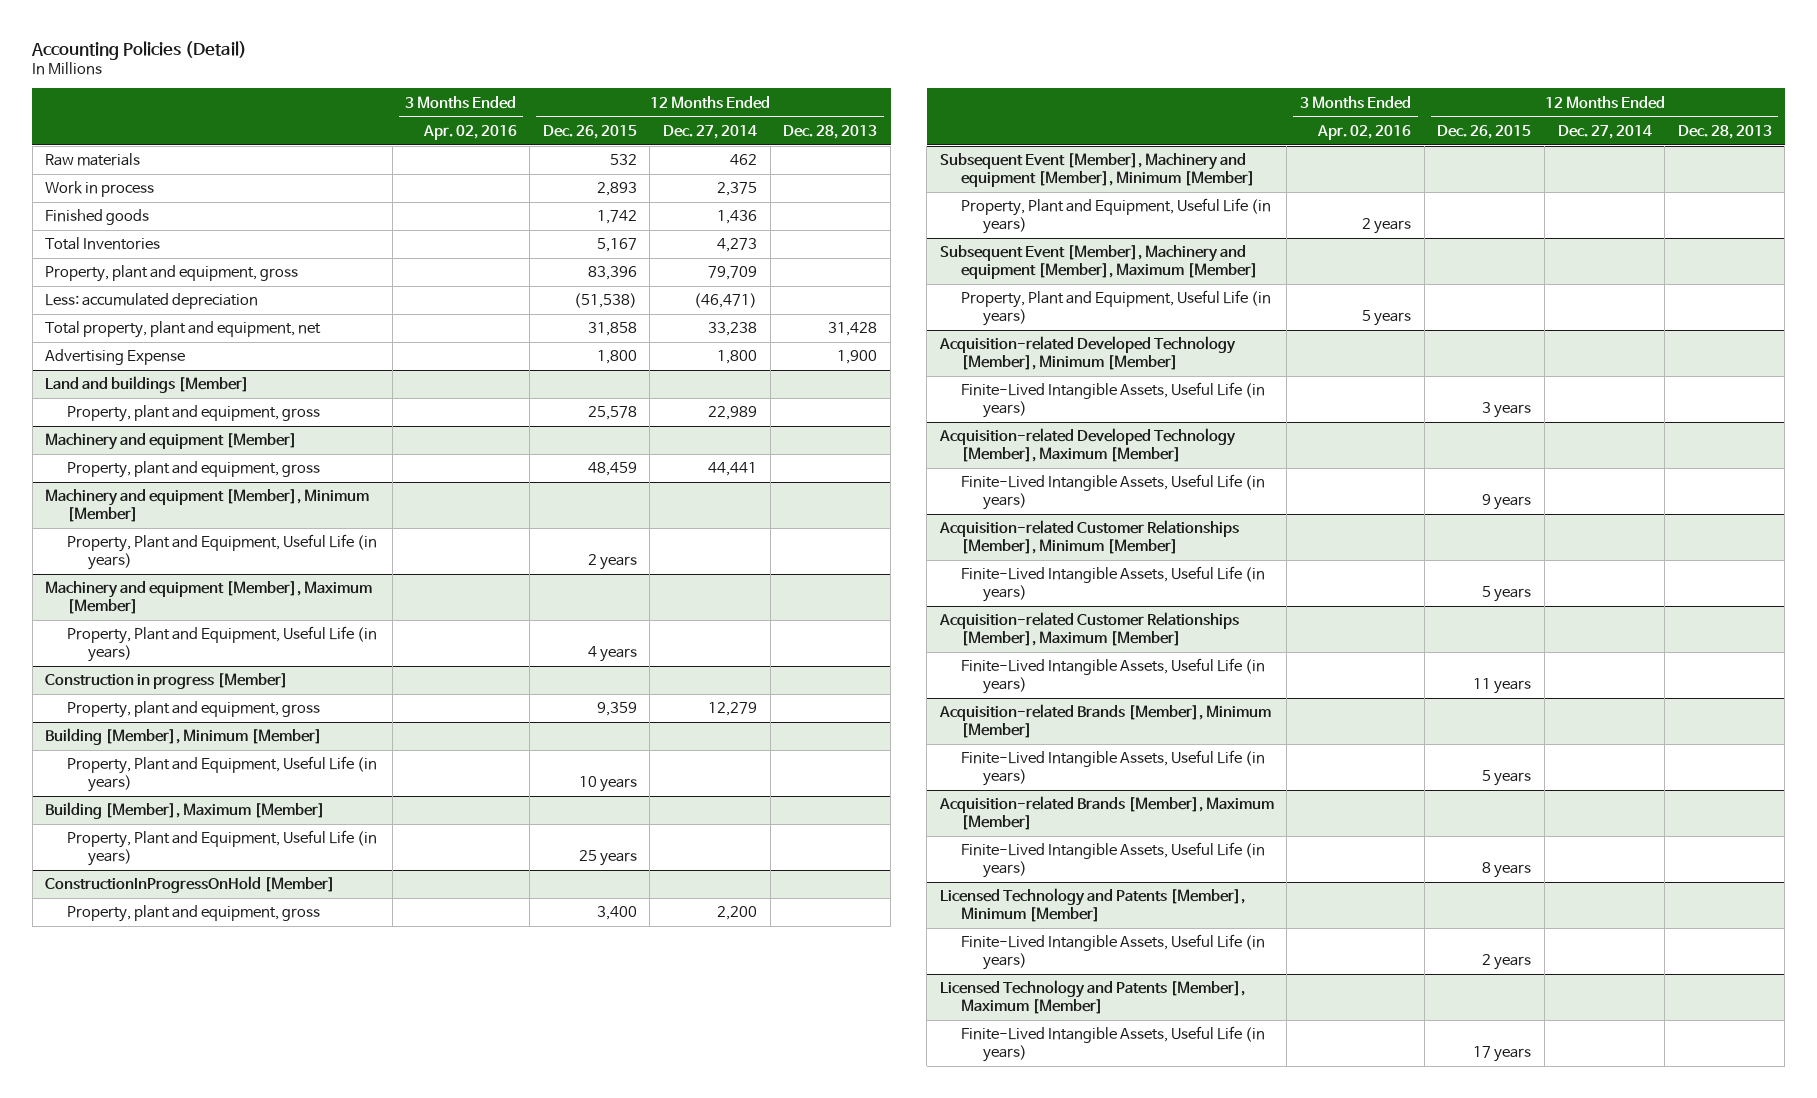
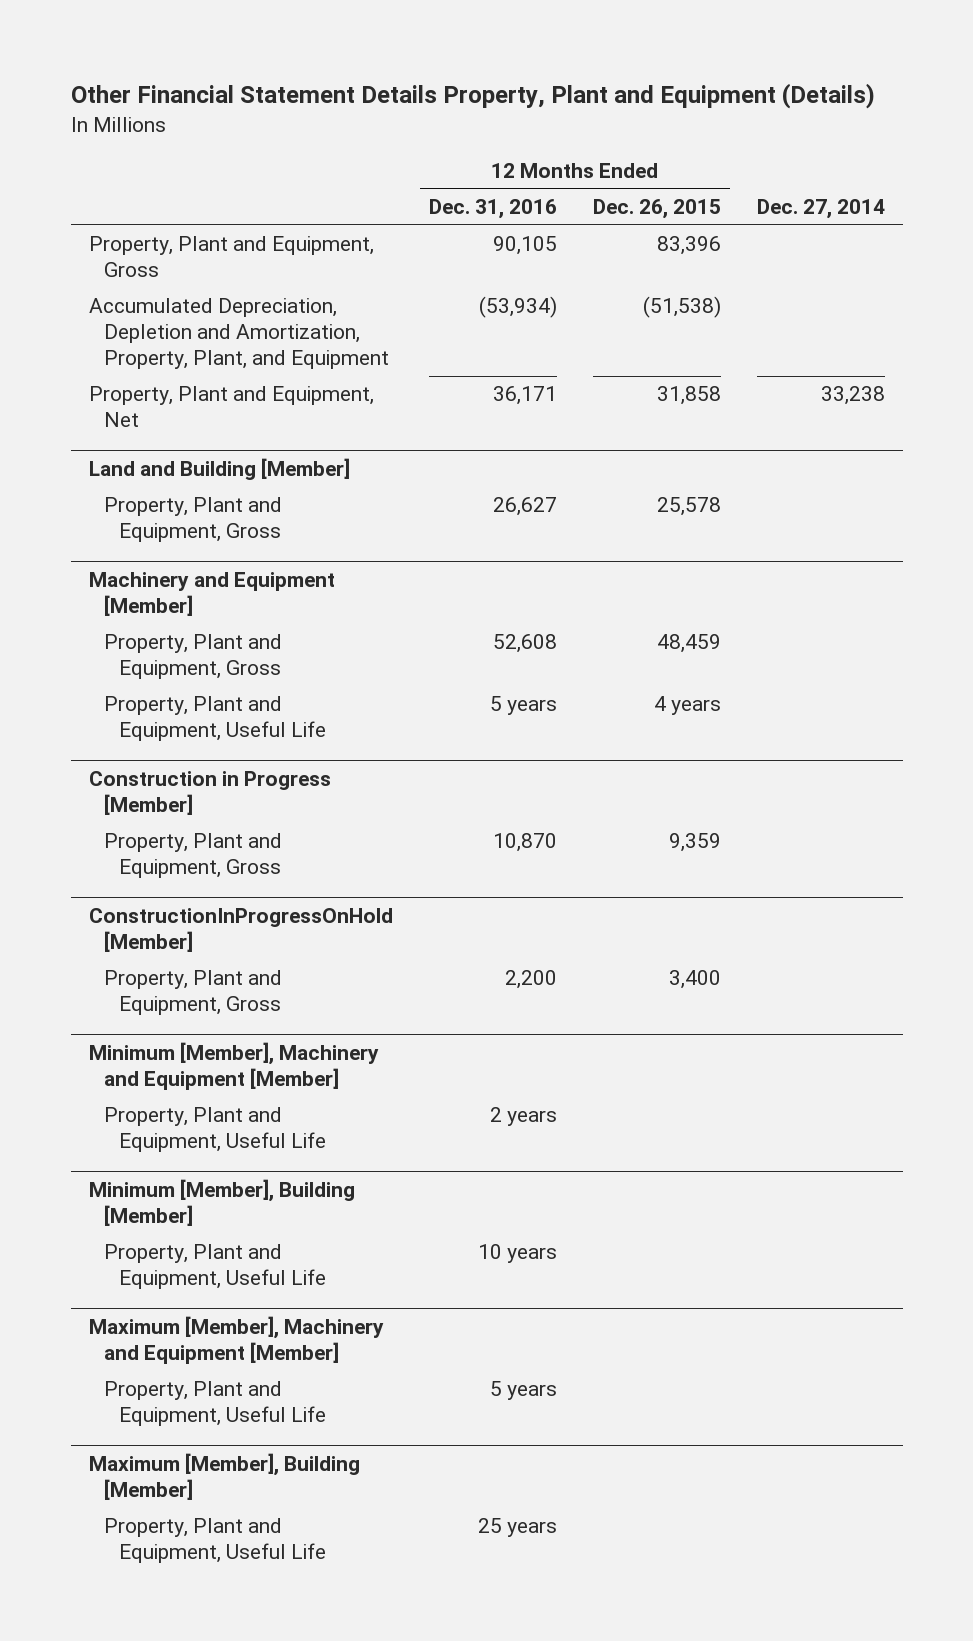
- Accounting Policies (Detail)
+ Other Financial Statement Details Property, Plant and Equipment (Details)
- | 3 Months Ended Apr. 02, 2016 | 12 Months Ended Dec. 26, 2015 | 12 Months Ended Dec. 27, 2014 | 12 Months Ended Dec. 28, 2013
+ | 12 Months Ended Dec. 31, 2016 | 12 Months Ended Dec. 26, 2015 | Dec. 27, 2014
- Raw materials | | 532 | 462 |
- Work in process | | 2,893 | 2,375 |
- Finished goods | | 1,742 | 1,436 |
- Total Inventories | | 5,167 | 4,273 |
- Property, plant and equipment, gross | | 83,396 | 79,709 |
- Less: accumulated depreciation | | (51,538) | (46,471) |
- Total property, plant and equipment, net | | 31,858 | 33,238 | 31,428
- Advertising Expense | | 1,800 | 1,800 | 1,900
- Land and buildings [Member]
- Property, plant and equipment, gross | | 25,578 | 22,989 |
- Machinery and equipment [Member]
- Property, plant and equipment, gross | | 48,459 | 44,441 |
- Machinery and equipment [Member], Minimum [Member]
- Property, Plant and Equipment, Useful Life (in years) | | 2 years | |
- Machinery and equipment [Member], Maximum [Member]
- Property, Plant and Equipment, Useful Life (in years) | | 4 years | |
- Construction in progress [Member]
- Property, plant and equipment, gross | | 9,359 | 12,279 |
- Building [Member], Minimum [Member]
- Property, Plant and Equipment, Useful Life (in years) | | 10 years | |
- Building [Member], Maximum [Member]
- Property, Plant and Equipment, Useful Life (in years) | | 25 years | |
+ Property, Plant and Equipment, Gross | 90,105 | 83,396 |
+ Accumulated Depreciation, Depletion and Amortization, Property, Plant, and Equipment | (53,934) | (51,538) |
+ Property, Plant and Equipment, Net | 36,171 | 31,858 | 33,238
+ Land and Building [Member]
+ Property, Plant and Equipment, Gross | 26,627 | 25,578 |
+ Machinery and Equipment [Member]
+ Property, Plant and Equipment, Gross | 52,608 | 48,459 |
+ Property, Plant and Equipment, Useful Life | 5 years | 4 years |
+ Construction in Progress [Member]
+ Property, Plant and Equipment, Gross | 10,870 | 9,359 |
@ ConstructionInProgressOnHold [Member]
- Property, plant and equipment, gross | | 3,400 | 2,200 |
- Subsequent Event [Member], Machinery and equipment [Member], Minimum [Member]
- Property, Plant and Equipment, Useful Life (in years) | 2 years | | |
- Subsequent Event [Member], Machinery and equipment [Member], Maximum [Member]
- Property, Plant and Equipment, Useful Life (in years) | 5 years | | |
- Acquisition-related Developed Technology [Member], Minimum [Member]
- Finite-Lived Intangible Assets, Useful Life (in years) | | 3 years | |
- Acquisition-related Developed Technology [Member], Maximum [Member]
- Finite-Lived Intangible Assets, Useful Life (in years) | | 9 years | |
- Acquisition-related Customer Relationships [Member], Minimum [Member]
- Finite-Lived Intangible Assets, Useful Life (in years) | | 5 years | |
- Acquisition-related Customer Relationships [Member], Maximum [Member]
- Finite-Lived Intangible Assets, Useful Life (in years) | | 11 years | |
- Acquisition-related Brands [Member], Minimum [Member]
- Finite-Lived Intangible Assets, Useful Life (in years) | | 5 years | |
- Acquisition-related Brands [Member], Maximum [Member]
- Finite-Lived Intangible Assets, Useful Life (in years) | | 8 years | |
- Licensed Technology and Patents [Member], Minimum [Member]
- Finite-Lived Intangible Assets, Useful Life (in years) | | 2 years | |
- Licensed Technology and Patents [Member], Maximum [Member]
- Finite-Lived Intangible Assets, Useful Life (in years) | | 17 years | |
@ ConstructionInProgressOnHold [Member]
+ Property, Plant and Equipment, Gross | 2,200 | 3,400 |
+ Minimum [Member], Machinery and Equipment [Member]
+ Property, Plant and Equipment, Useful Life | 2 years | |
+ Minimum [Member], Building [Member]
+ Property, Plant and Equipment, Useful Life | 10 years | |
+ Maximum [Member], Machinery and Equipment [Member]
+ Property, Plant and Equipment, Useful Life | 5 years | |
+ Maximum [Member], Building [Member]
+ Property, Plant and Equipment, Useful Life | 25 years | |

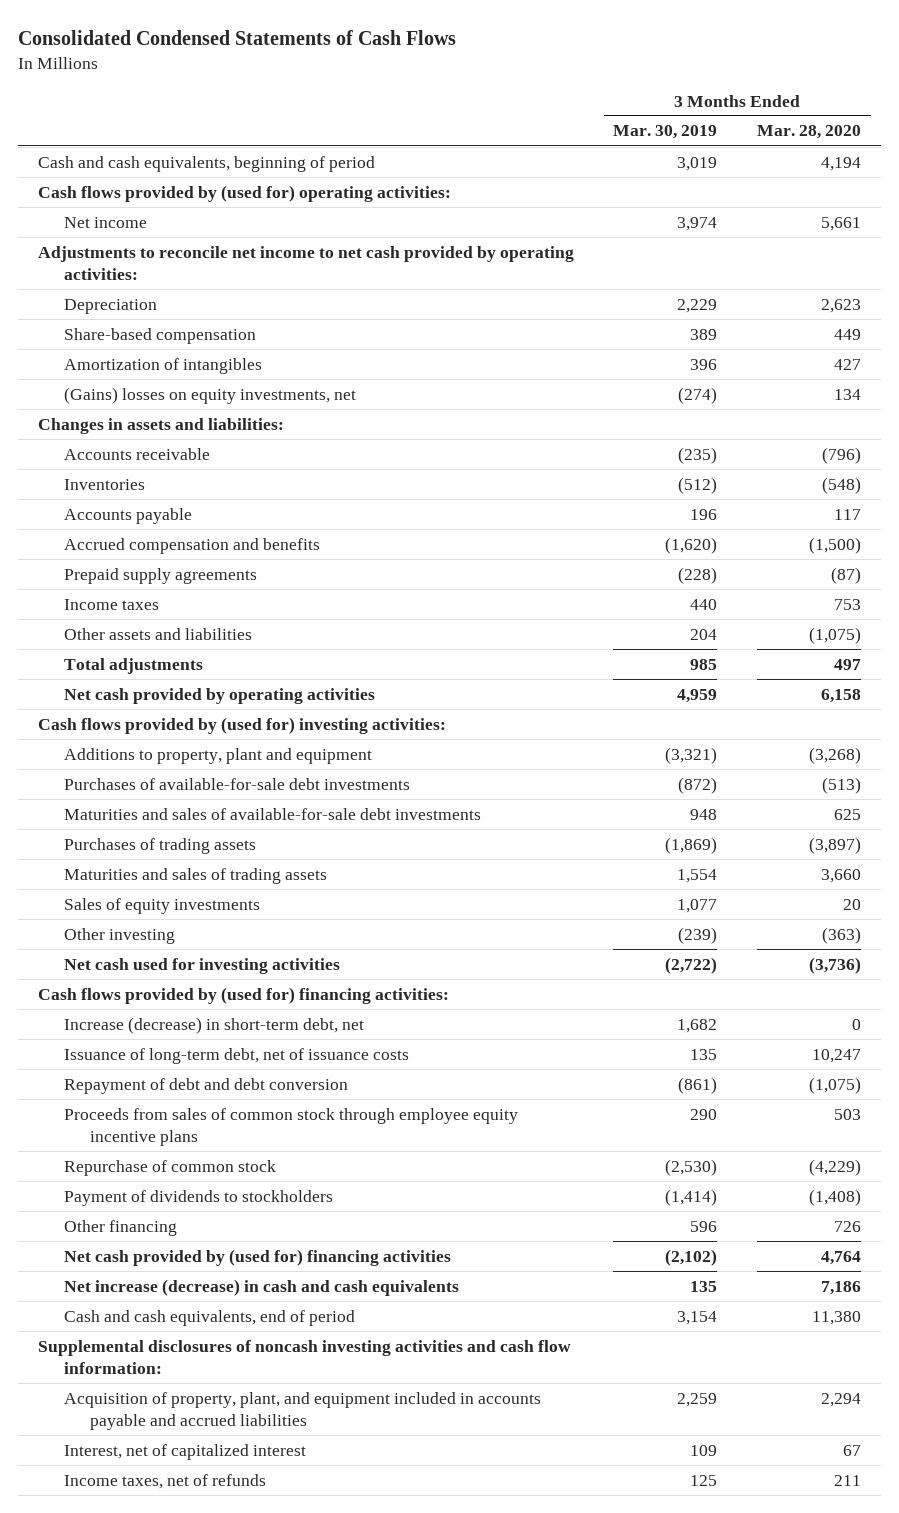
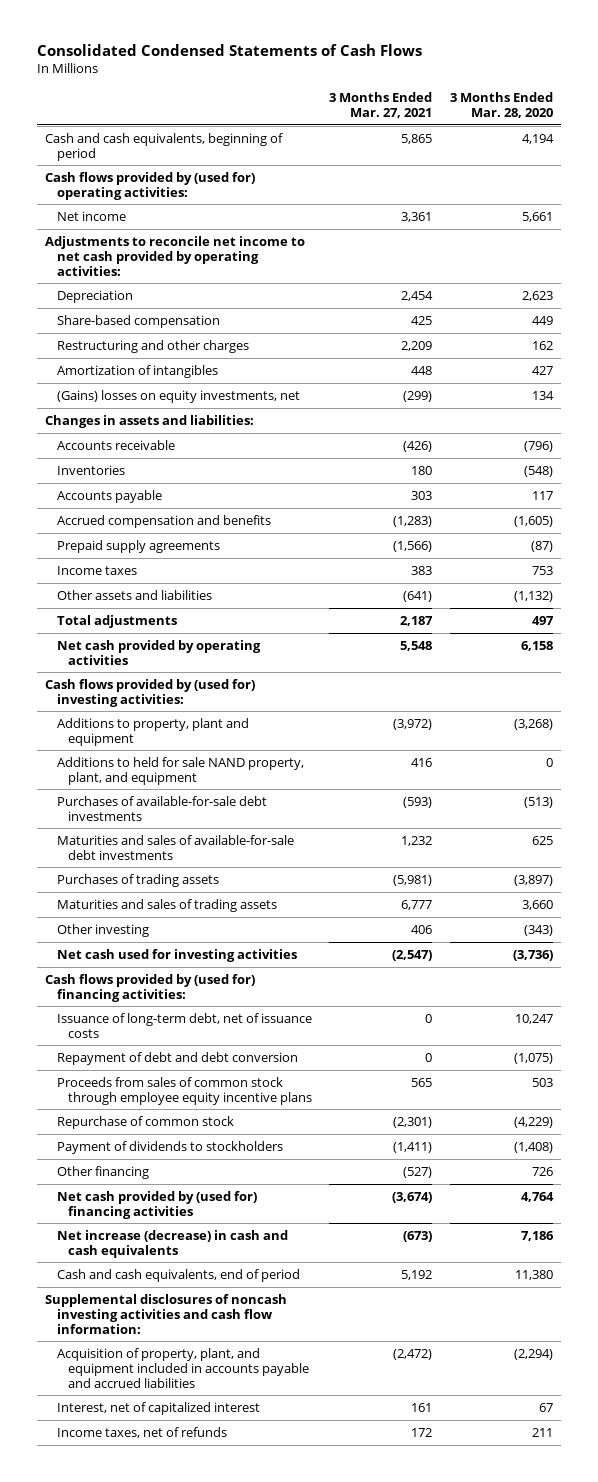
- | 3 Months Ended Mar. 30, 2019 | 3 Months Ended Mar. 28, 2020
+ | 3 Months Ended Mar. 27, 2021 | 3 Months Ended Mar. 28, 2020
+ Restructuring and other charges | 2,209 | 162
- Accrued compensation and benefits | (1,620) | (1,500)
+ Accrued compensation and benefits | (1,283) | (1,605)
- Other assets and liabilities | 204 | (1,075)
+ Other assets and liabilities | (641) | (1,132)
+ Additions to held for sale NAND property, plant, and equipment | 416 | 0
- Sales of equity investments | 1,077 | 20
- Other investing | (239) | (363)
+ Other investing | 406 | (343)
- Increase (decrease) in short-term debt, net | 1,682 | 0
- Acquisition of property, plant, and equipment included in accounts payable and accrued liabilities | 2,259 | 2,294
+ Acquisition of property, plant, and equipment included in accounts payable and accrued liabilities | (2,472) | (2,294)

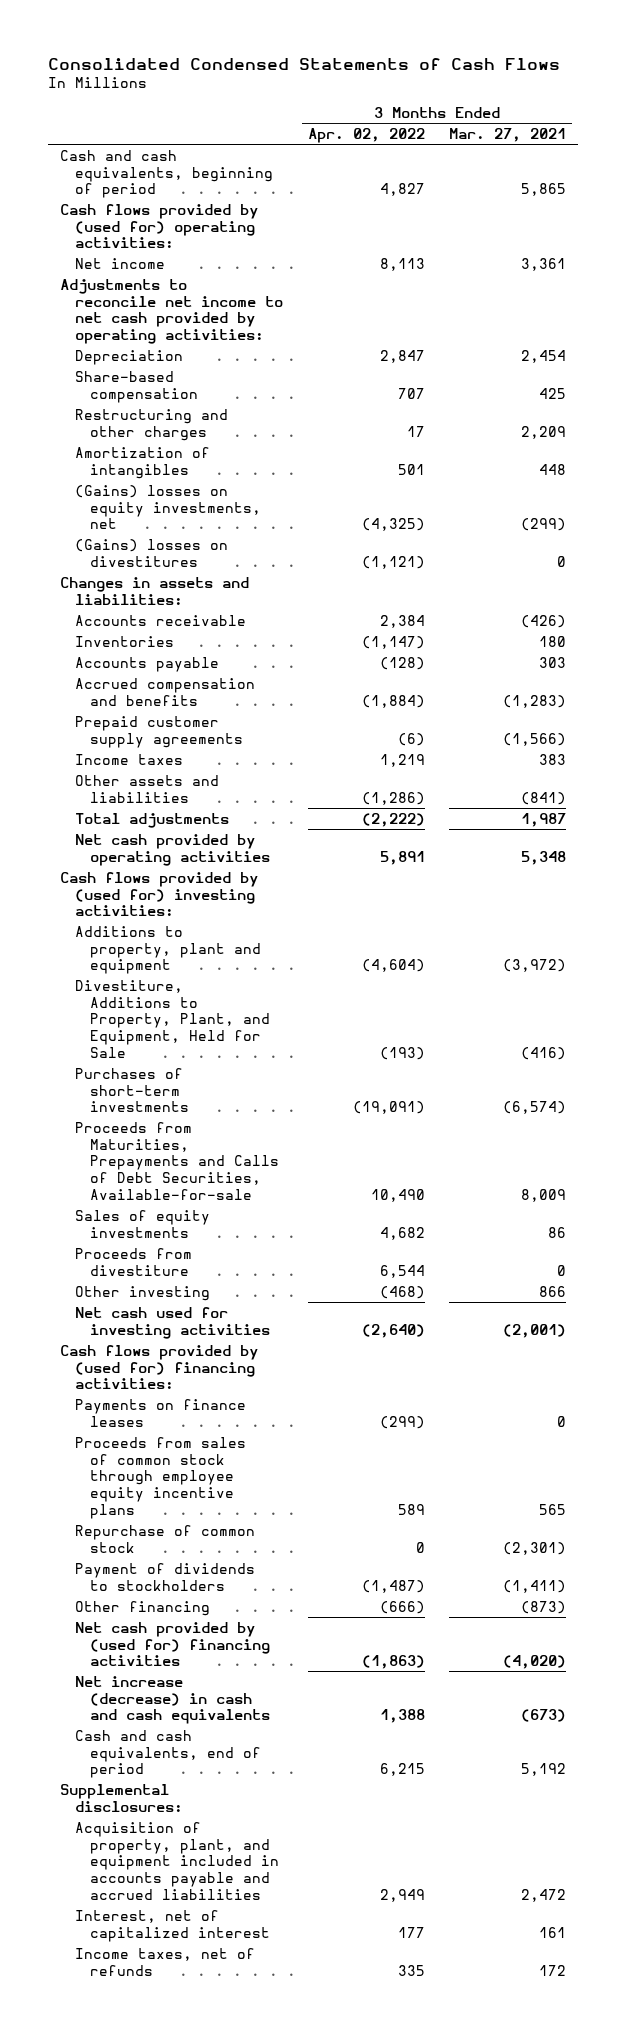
- | 3 Months Ended Mar. 27, 2021 | 3 Months Ended Mar. 28, 2020
+ | 3 Months Ended Apr. 02, 2022 | 3 Months Ended Mar. 27, 2021
+ (Gains) losses on divestitures | (1,121) | 0
- Prepaid supply agreements | (1,566) | (87)
+ Prepaid customer supply agreements | (6) | (1,566)
- Other assets and liabilities | (641) | (1,132)
- Total adjustments | 2,187 | 497
- Net cash provided by operating activities | 5,548 | 6,158
+ Other assets and liabilities | (1,286) | (841)
+ Total adjustments | (2,222) | 1,987
+ Net cash provided by operating activities | 5,891 | 5,348
- Additions to held for sale NAND property, plant, and equipment | 416 | 0
- Purchases of available-for-sale debt investments | (593) | (513)
- Maturities and sales of available-for-sale debt investments | 1,232 | 625
- Purchases of trading assets | (5,981) | (3,897)
- Maturities and sales of trading assets | 6,777 | 3,660
- Other investing | 406 | (343)
- Net cash used for investing activities | (2,547) | (3,736)
+ Divestiture, Additions to Property, Plant, and Equipment, Held for Sale | (193) | (416)
+ Purchases of short-term investments | (19,091) | (6,574)
+ Proceeds from Maturities, Prepayments and Calls of Debt Securities, Available-for-sale | 10,490 | 8,009
+ Sales of equity investments | 4,682 | 86
+ Proceeds from divestiture | 6,544 | 0
+ Other investing | (468) | 866
+ Net cash used for investing activities | (2,640) | (2,001)
- Issuance of long-term debt, net of issuance costs | 0 | 10,247
- Repayment of debt and debt conversion | 0 | (1,075)
+ Payments on finance leases | (299) | 0
- Other financing | (527) | 726
- Net cash provided by (used for) financing activities | (3,674) | 4,764
+ Other financing | (666) | (873)
+ Net cash provided by (used for) financing activities | (1,863) | (4,020)
- Supplemental disclosures of noncash investing activities and cash flow information:
- Acquisition of property, plant, and equipment included in accounts payable and accrued liabilities | (2,472) | (2,294)
+ Supplemental disclosures:
+ Acquisition of property, plant, and equipment included in accounts payable and accrued liabilities | 2,949 | 2,472

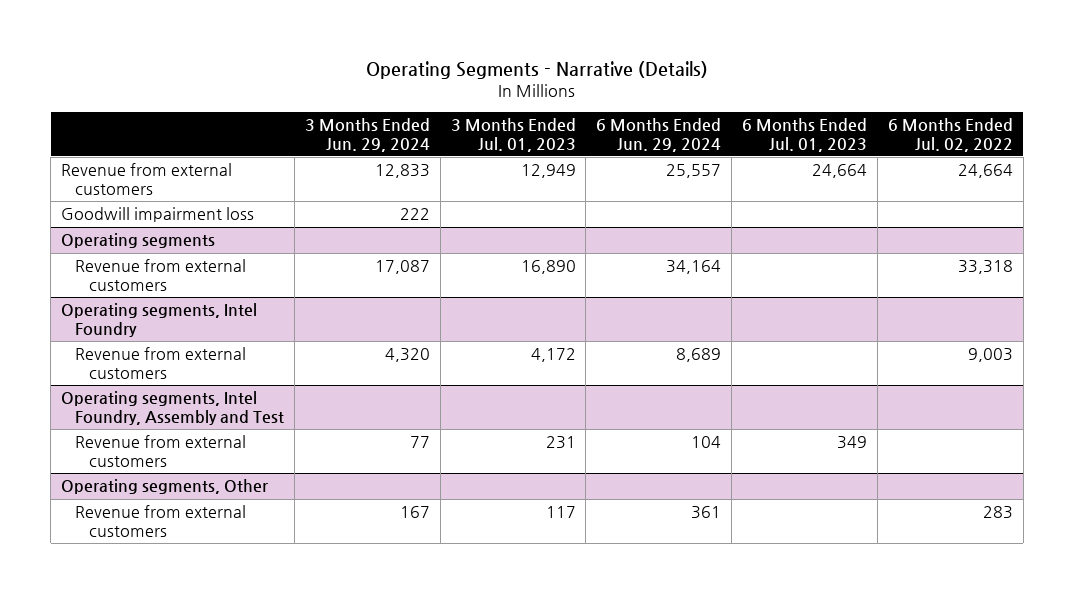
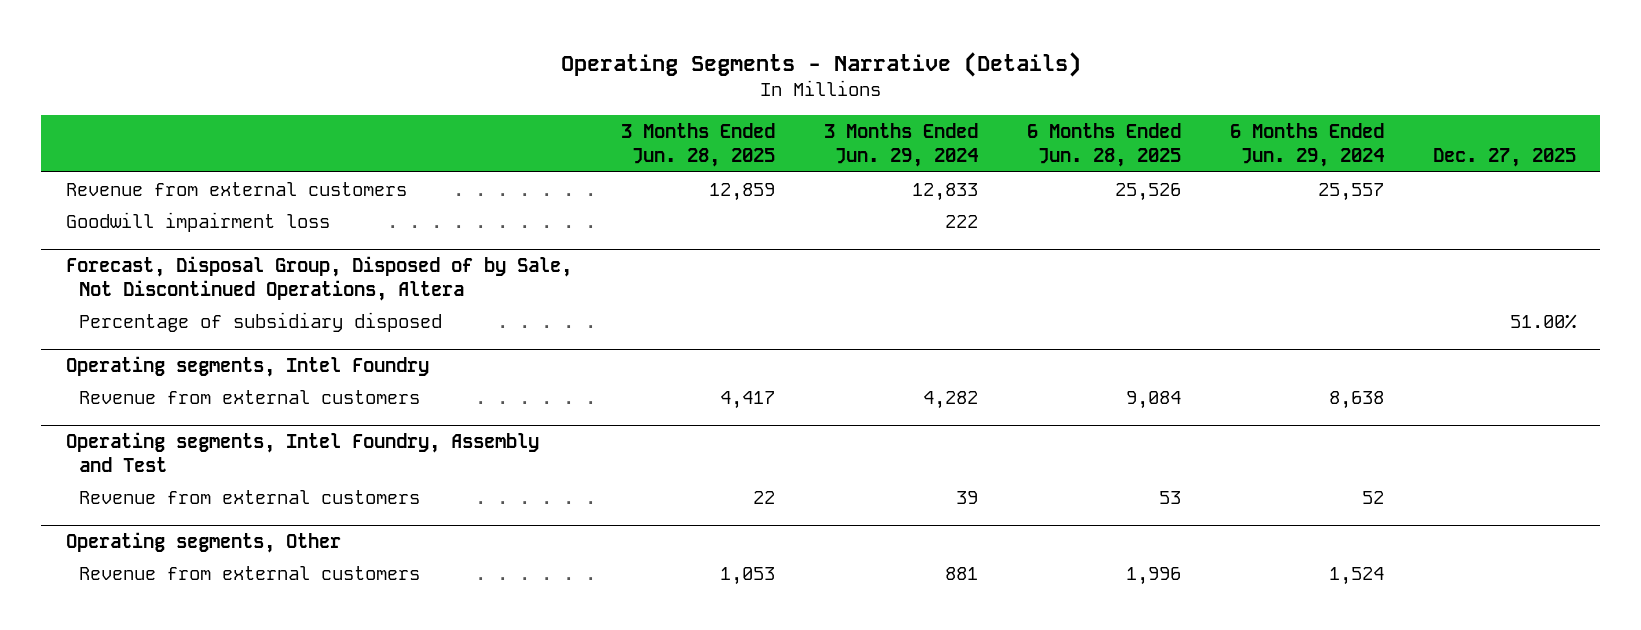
- | 3 Months Ended Jun. 29, 2024 | 3 Months Ended Jul. 01, 2023 | 6 Months Ended Jun. 29, 2024 | 6 Months Ended Jul. 01, 2023 | 6 Months Ended Jul. 02, 2022
+ | 3 Months Ended Jun. 28, 2025 | 3 Months Ended Jun. 29, 2024 | 6 Months Ended Jun. 28, 2025 | 6 Months Ended Jun. 29, 2024 | Dec. 27, 2025
- Operating segments
- Revenue from external customers | 17,087 | 16,890 | 34,164 | | 33,318
+ Forecast, Disposal Group, Disposed of by Sale, Not Discontinued Operations, Altera
+ Percentage of subsidiary disposed | | | | | 51.00%
@ Operating segments, Intel Foundry
- Revenue from external customers | 4,320 | 4,172 | 8,689 | | 9,003
+ Revenue from external customers | 4,417 | 4,282 | 9,084 | 8,638 |
@ Operating segments, Intel Foundry, Assembly and Test
- Revenue from external customers | 77 | 231 | 104 | 349 |
+ Revenue from external customers | 22 | 39 | 53 | 52 |
@ Operating segments, Other
- Revenue from external customers | 167 | 117 | 361 | | 283
+ Revenue from external customers | 1,053 | 881 | 1,996 | 1,524 |

